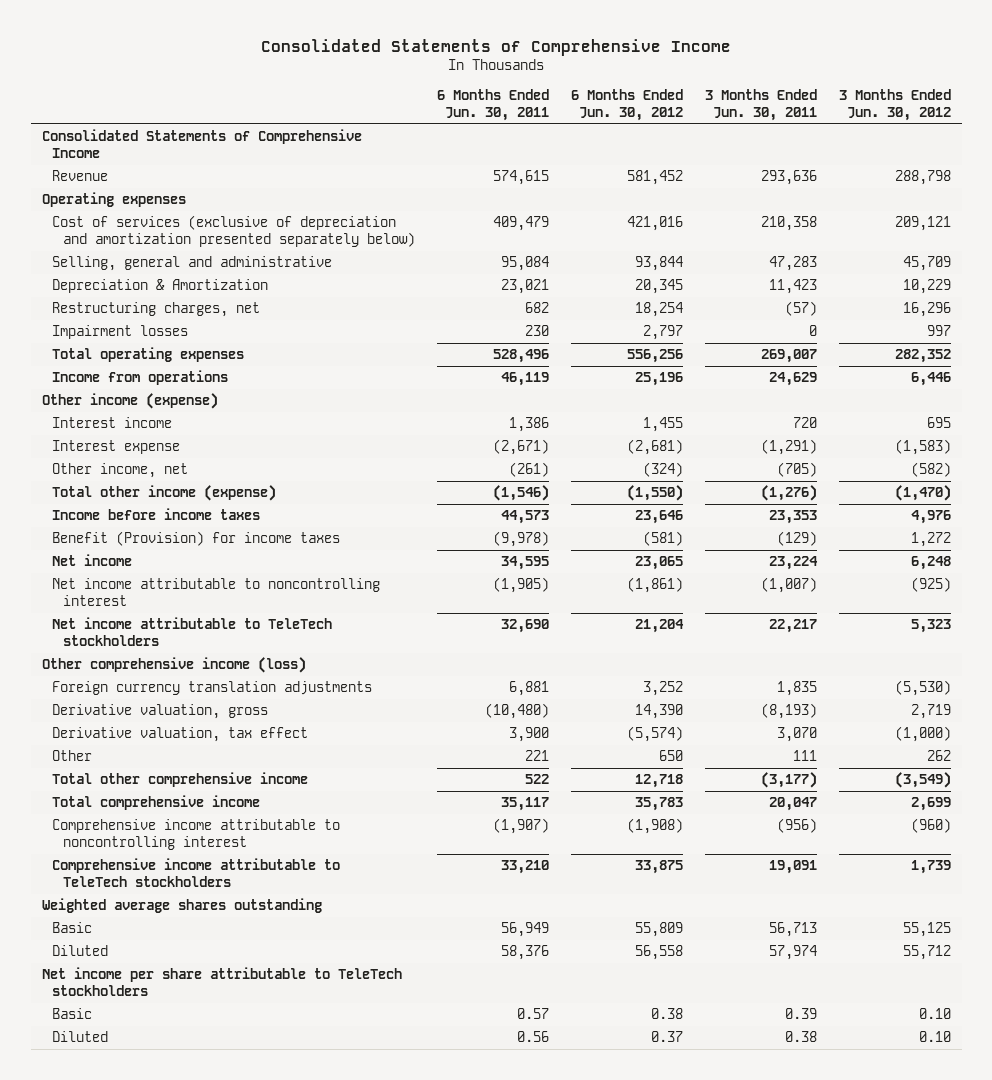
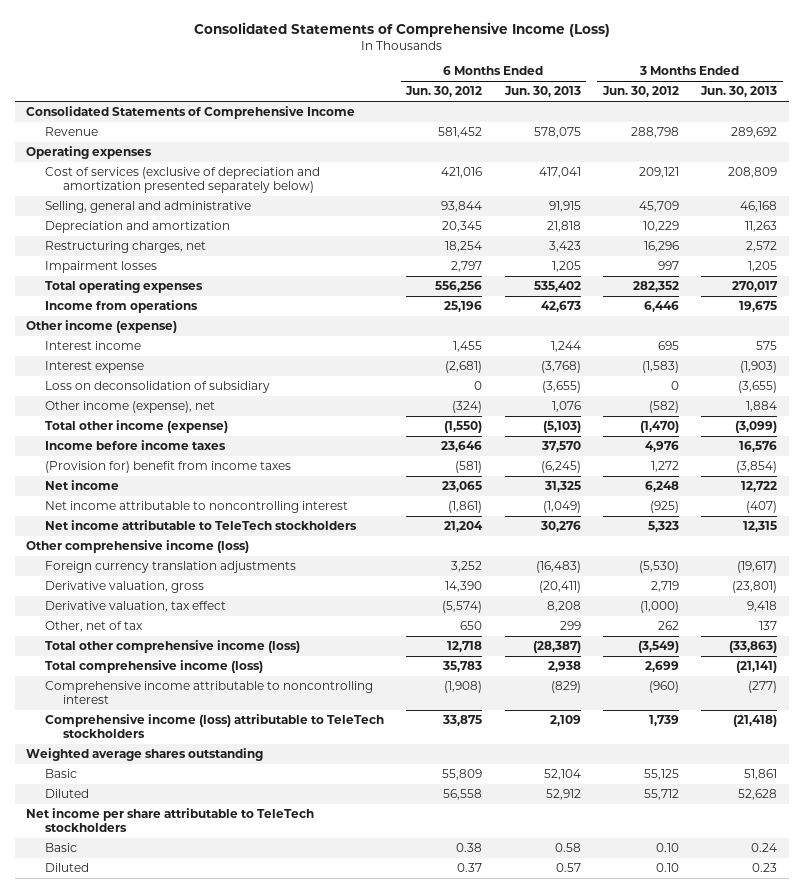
- Consolidated Statements of Comprehensive Income
+ Consolidated Statements of Comprehensive Income (Loss)
- | 6 Months Ended Jun. 30, 2011 | 6 Months Ended Jun. 30, 2012 | 3 Months Ended Jun. 30, 2011 | 3 Months Ended Jun. 30, 2012
+ | 6 Months Ended Jun. 30, 2012 | 6 Months Ended Jun. 30, 2013 | 3 Months Ended Jun. 30, 2012 | 3 Months Ended Jun. 30, 2013
- Depreciation & Amortization | 23,021 | 20,345 | 11,423 | 10,229
+ Depreciation and amortization | 20,345 | 21,818 | 10,229 | 11,263
- Other income, net | (261) | (324) | (705) | (582)
+ Loss on deconsolidation of subsidiary | 0 | (3,655) | 0 | (3,655)
+ Other income (expense), net | (324) | 1,076 | (582) | 1,884
- Benefit (Provision) for income taxes | (9,978) | (581) | (129) | 1,272
+ (Provision for) benefit from income taxes | (581) | (6,245) | 1,272 | (3,854)
- Other | 221 | 650 | 111 | 262
- Total other comprehensive income | 522 | 12,718 | (3,177) | (3,549)
- Total comprehensive income | 35,117 | 35,783 | 20,047 | 2,699
+ Other, net of tax | 650 | 299 | 262 | 137
+ Total other comprehensive income (loss) | 12,718 | (28,387) | (3,549) | (33,863)
+ Total comprehensive income (loss) | 35,783 | 2,938 | 2,699 | (21,141)
- Comprehensive income attributable to TeleTech stockholders | 33,210 | 33,875 | 19,091 | 1,739
+ Comprehensive income (loss) attributable to TeleTech stockholders | 33,875 | 2,109 | 1,739 | (21,418)

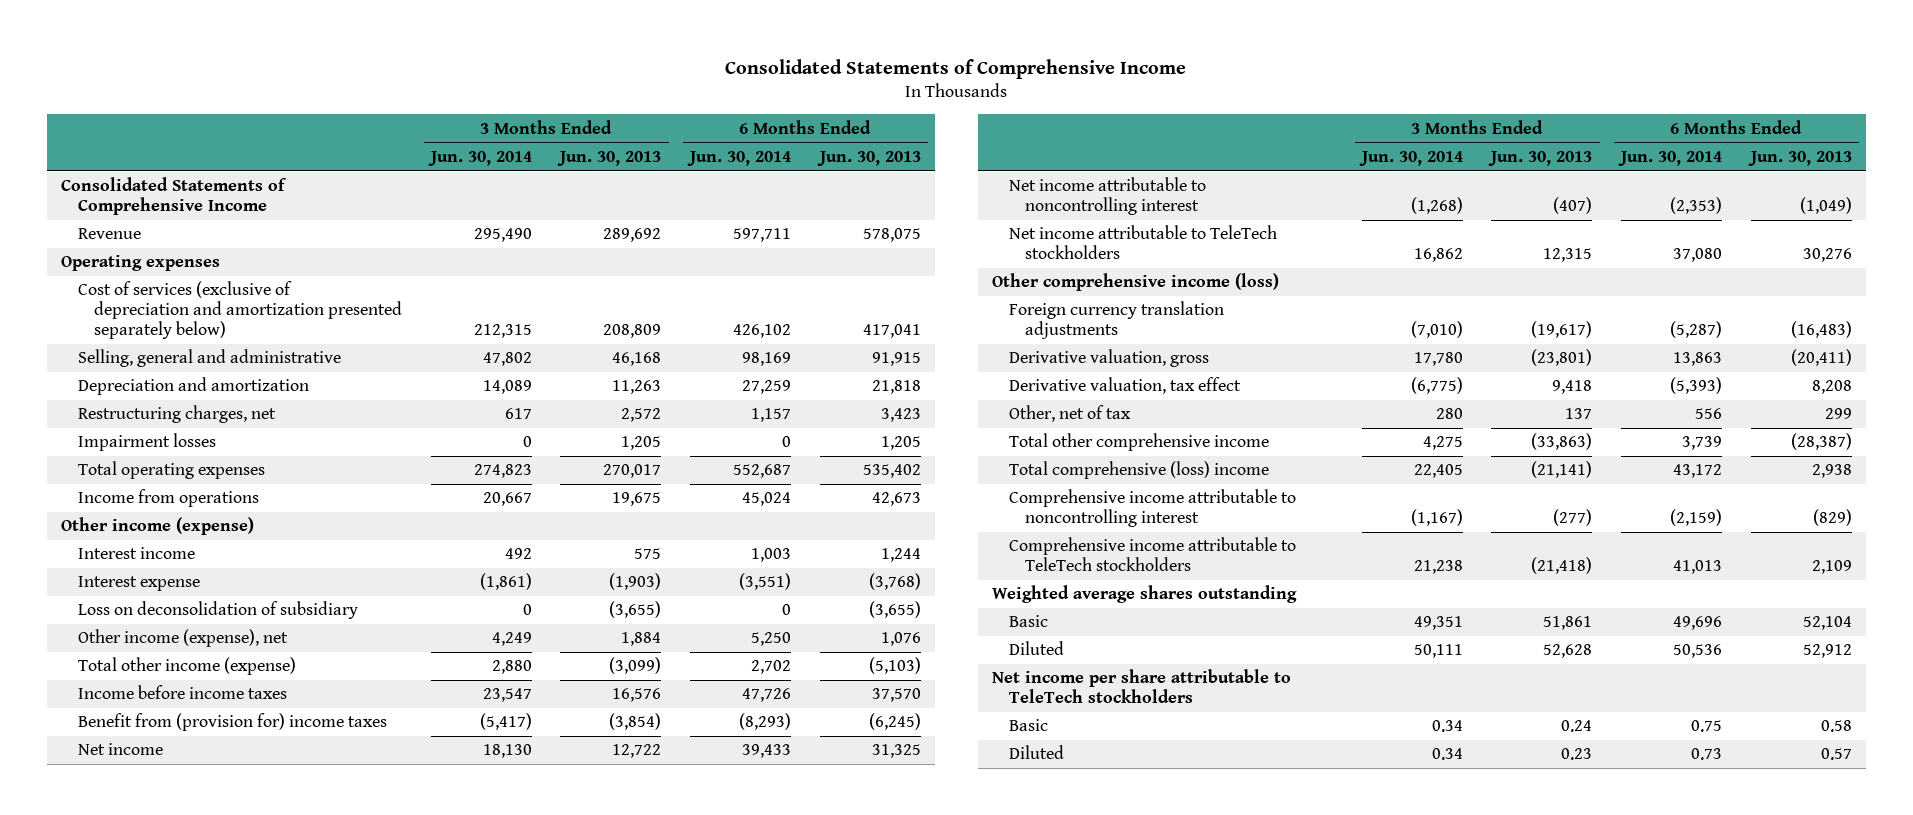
- Consolidated Statements of Comprehensive Income (Loss)
+ Consolidated Statements of Comprehensive Income
- | 6 Months Ended Jun. 30, 2012 | 6 Months Ended Jun. 30, 2013 | 3 Months Ended Jun. 30, 2012 | 3 Months Ended Jun. 30, 2013
+ | 3 Months Ended Jun. 30, 2014 | 3 Months Ended Jun. 30, 2013 | 6 Months Ended Jun. 30, 2014 | 6 Months Ended Jun. 30, 2013
- (Provision for) benefit from income taxes | (581) | (6,245) | 1,272 | (3,854)
+ Benefit from (provision for) income taxes | (5,417) | (3,854) | (8,293) | (6,245)
- Total other comprehensive income (loss) | 12,718 | (28,387) | (3,549) | (33,863)
- Total comprehensive income (loss) | 35,783 | 2,938 | 2,699 | (21,141)
+ Total other comprehensive income | 4,275 | (33,863) | 3,739 | (28,387)
+ Total comprehensive (loss) income | 22,405 | (21,141) | 43,172 | 2,938
- Comprehensive income (loss) attributable to TeleTech stockholders | 33,875 | 2,109 | 1,739 | (21,418)
+ Comprehensive income attributable to TeleTech stockholders | 21,238 | (21,418) | 41,013 | 2,109

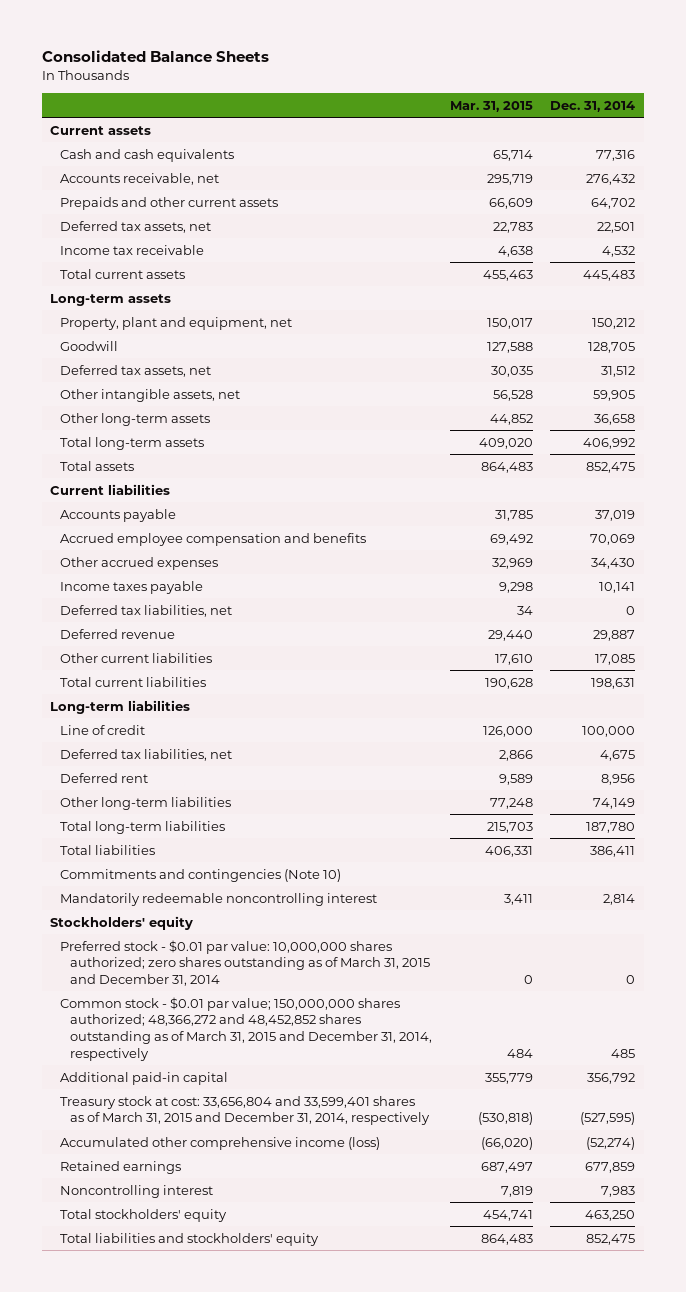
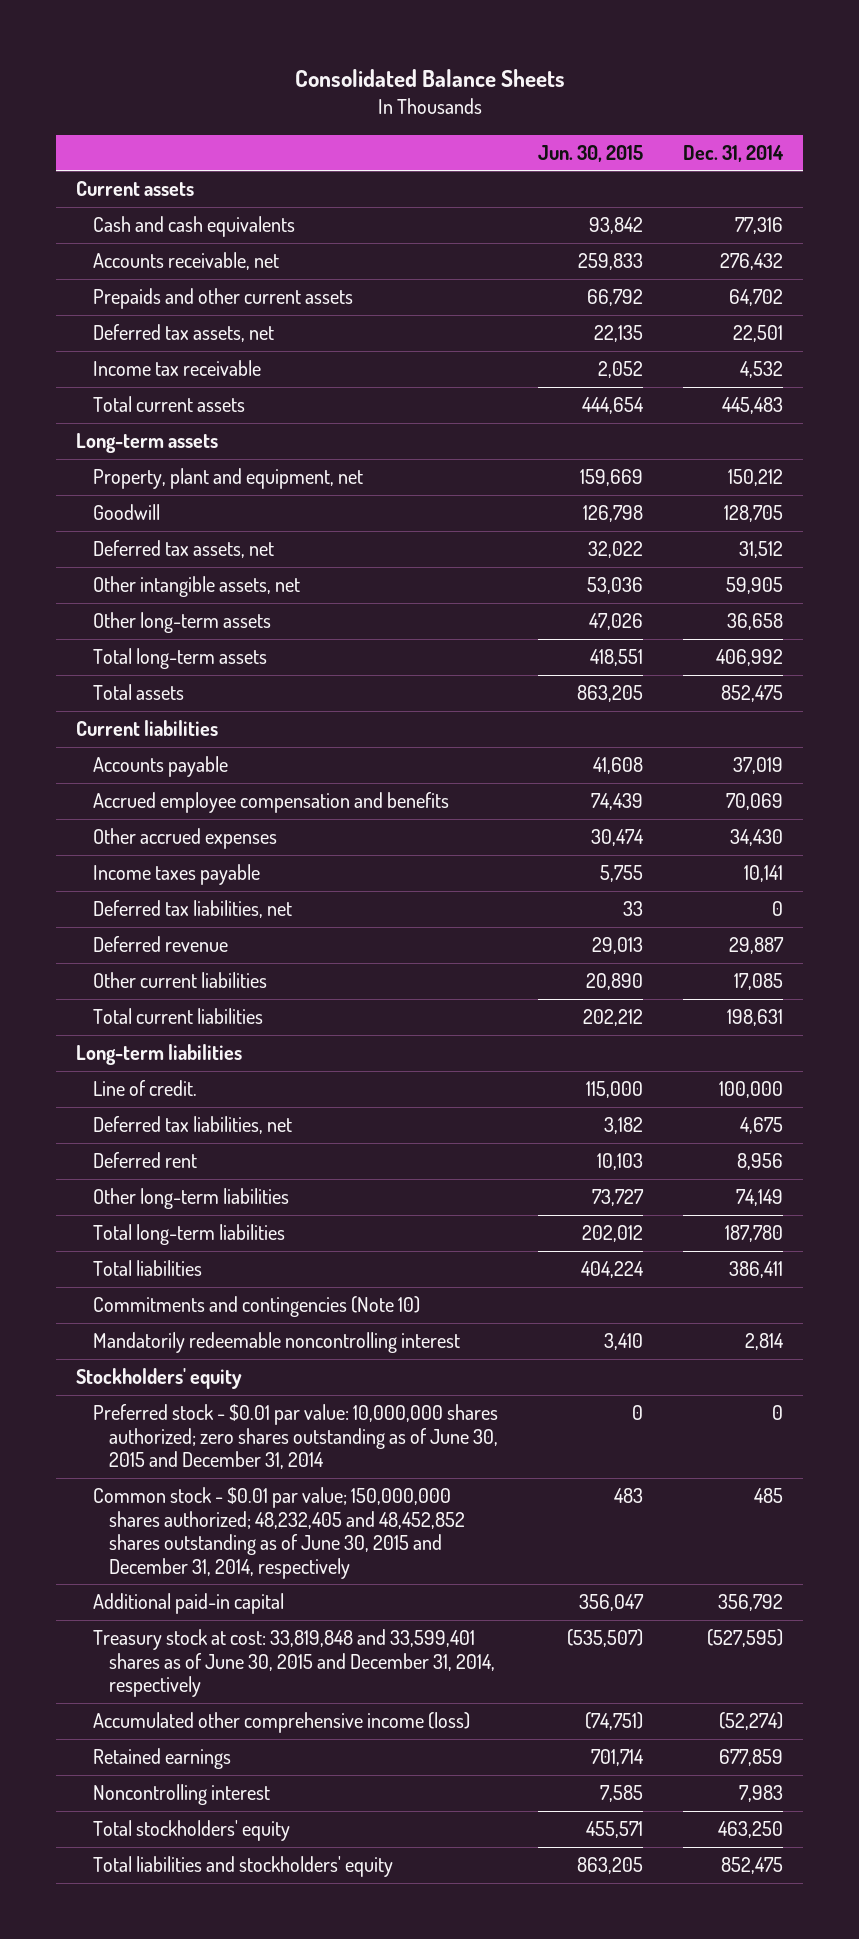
- | Mar. 31, 2015 | Dec. 31, 2014
+ | Jun. 30, 2015 | Dec. 31, 2014
- Line of credit | 126,000 | 100,000
+ Line of credit. | 115,000 | 100,000
- Preferred stock - $0.01 par value: 10,000,000 shares authorized; zero shares outstanding as of March 31, 2015 and December 31, 2014 | 0 | 0
- Common stock - $0.01 par value; 150,000,000 shares authorized; 48,366,272 and 48,452,852 shares outstanding as of March 31, 2015 and December 31, 2014, respectively | 484 | 485
+ Preferred stock - $0.01 par value: 10,000,000 shares authorized; zero shares outstanding as of June 30, 2015 and December 31, 2014 | 0 | 0
+ Common stock - $0.01 par value; 150,000,000 shares authorized; 48,232,405 and 48,452,852 shares outstanding as of June 30, 2015 and December 31, 2014, respectively | 483 | 485
- Treasury stock at cost: 33,656,804 and 33,599,401 shares as of March 31, 2015 and December 31, 2014, respectively | (530,818) | (527,595)
+ Treasury stock at cost: 33,819,848 and 33,599,401 shares as of June 30, 2015 and December 31, 2014, respectively | (535,507) | (527,595)

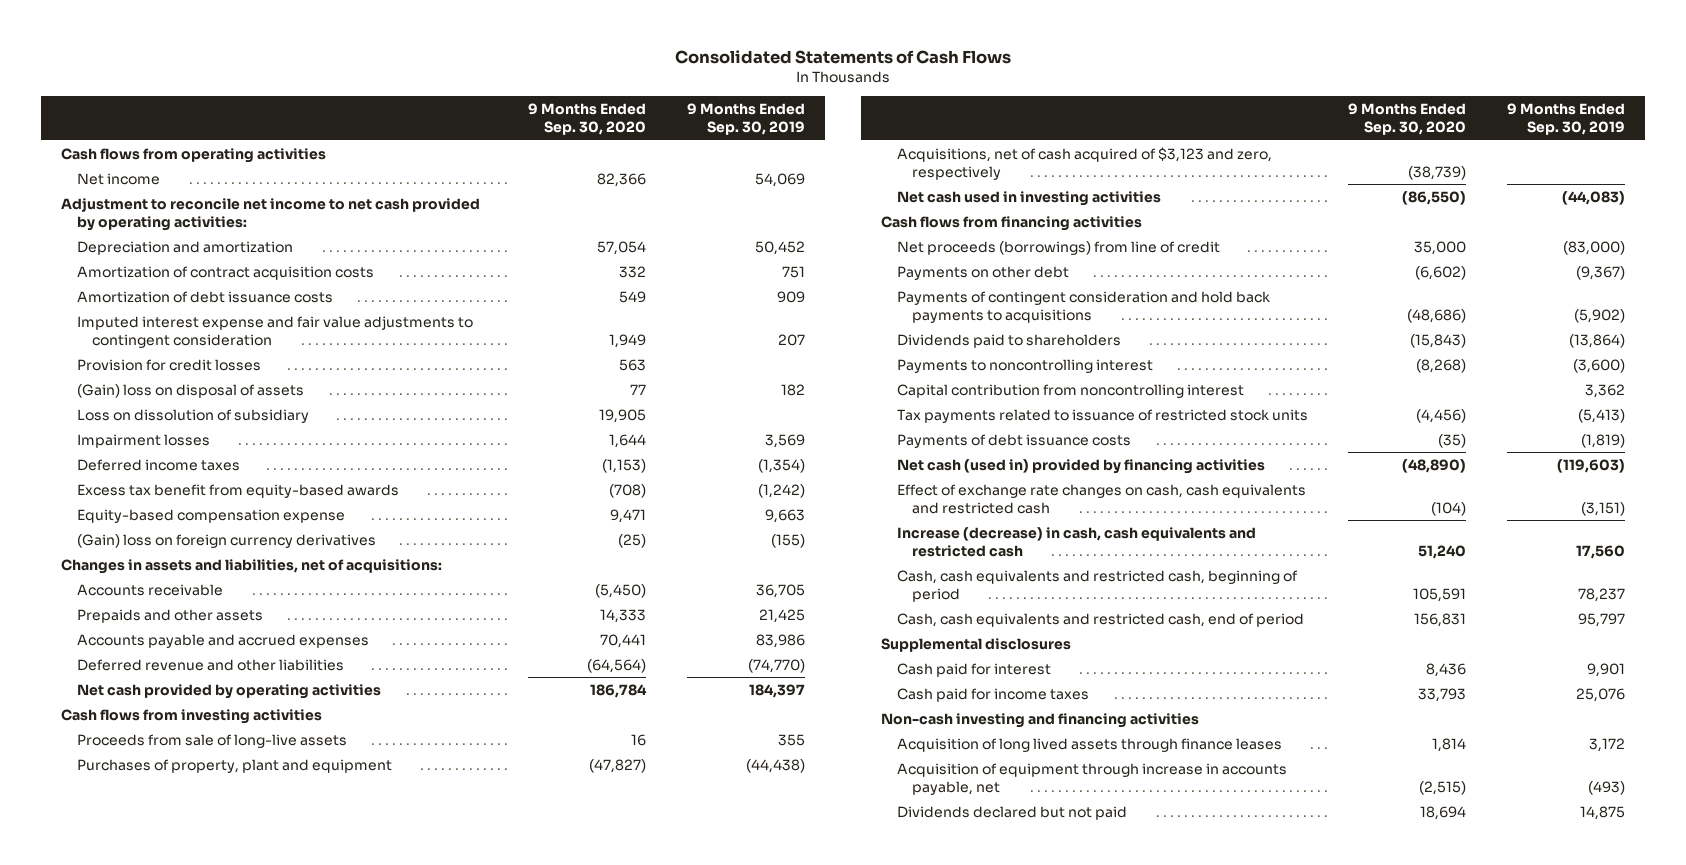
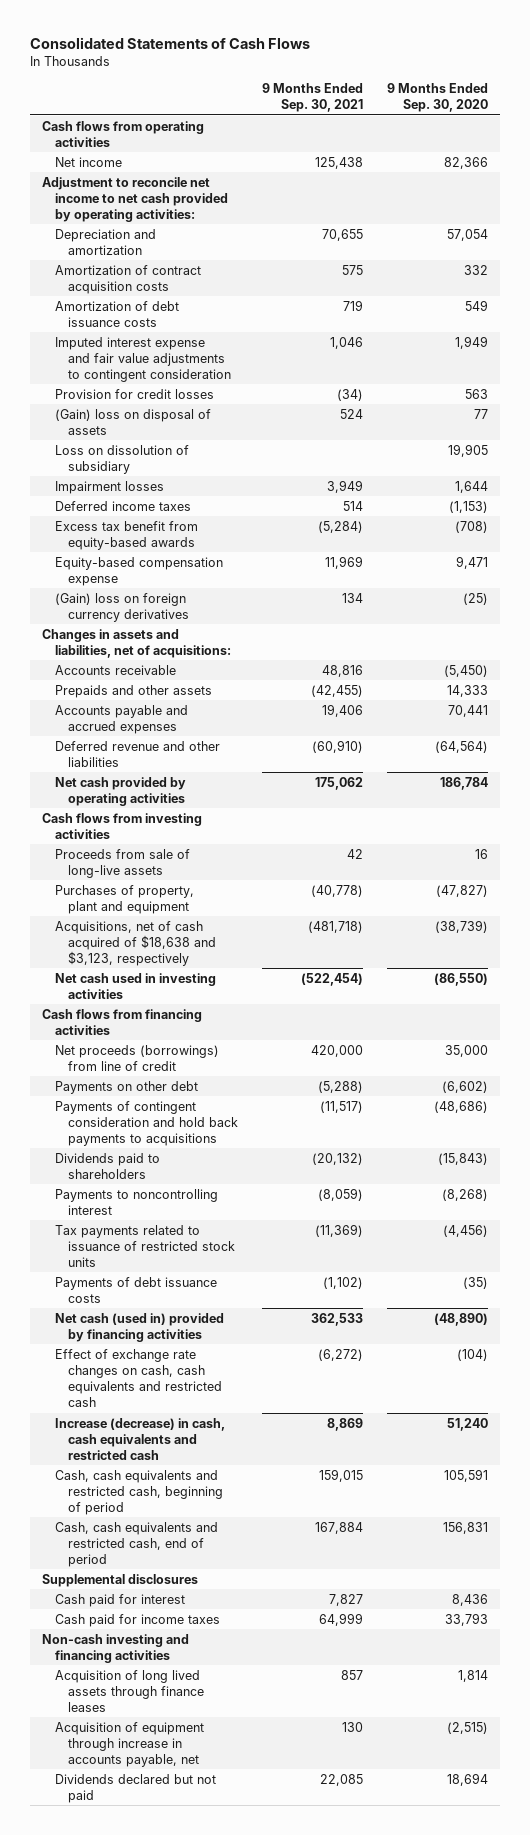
- | 9 Months Ended Sep. 30, 2020 | 9 Months Ended Sep. 30, 2019
+ | 9 Months Ended Sep. 30, 2021 | 9 Months Ended Sep. 30, 2020
- Acquisitions, net of cash acquired of $3,123 and zero, respectively | (38,739) |
+ Acquisitions, net of cash acquired of $18,638 and $3,123, respectively | (481,718) | (38,739)
- Capital contribution from noncontrolling interest | | 3,362

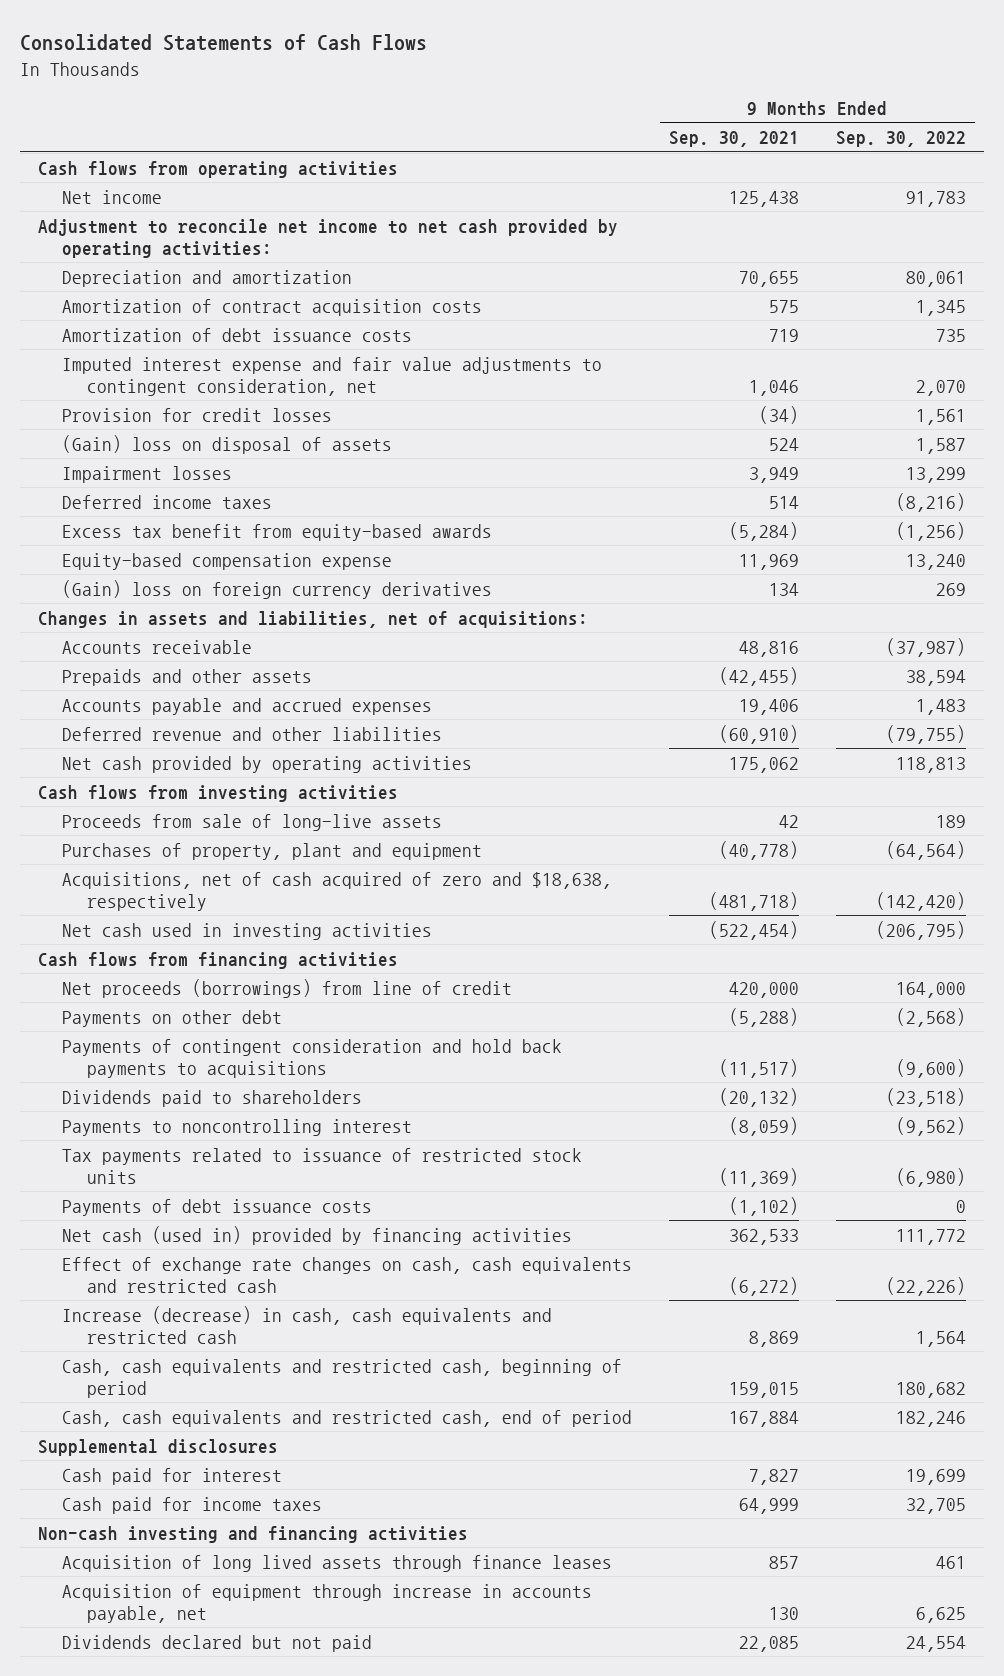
- | 9 Months Ended Sep. 30, 2021 | 9 Months Ended Sep. 30, 2020
+ | 9 Months Ended Sep. 30, 2021 | 9 Months Ended Sep. 30, 2022
- Imputed interest expense and fair value adjustments to contingent consideration | 1,046 | 1,949
+ Imputed interest expense and fair value adjustments to contingent consideration, net | 1,046 | 2,070
- Loss on dissolution of subsidiary | | 19,905
- Acquisitions, net of cash acquired of $18,638 and $3,123, respectively | (481,718) | (38,739)
+ Acquisitions, net of cash acquired of zero and $18,638, respectively | (481,718) | (142,420)

